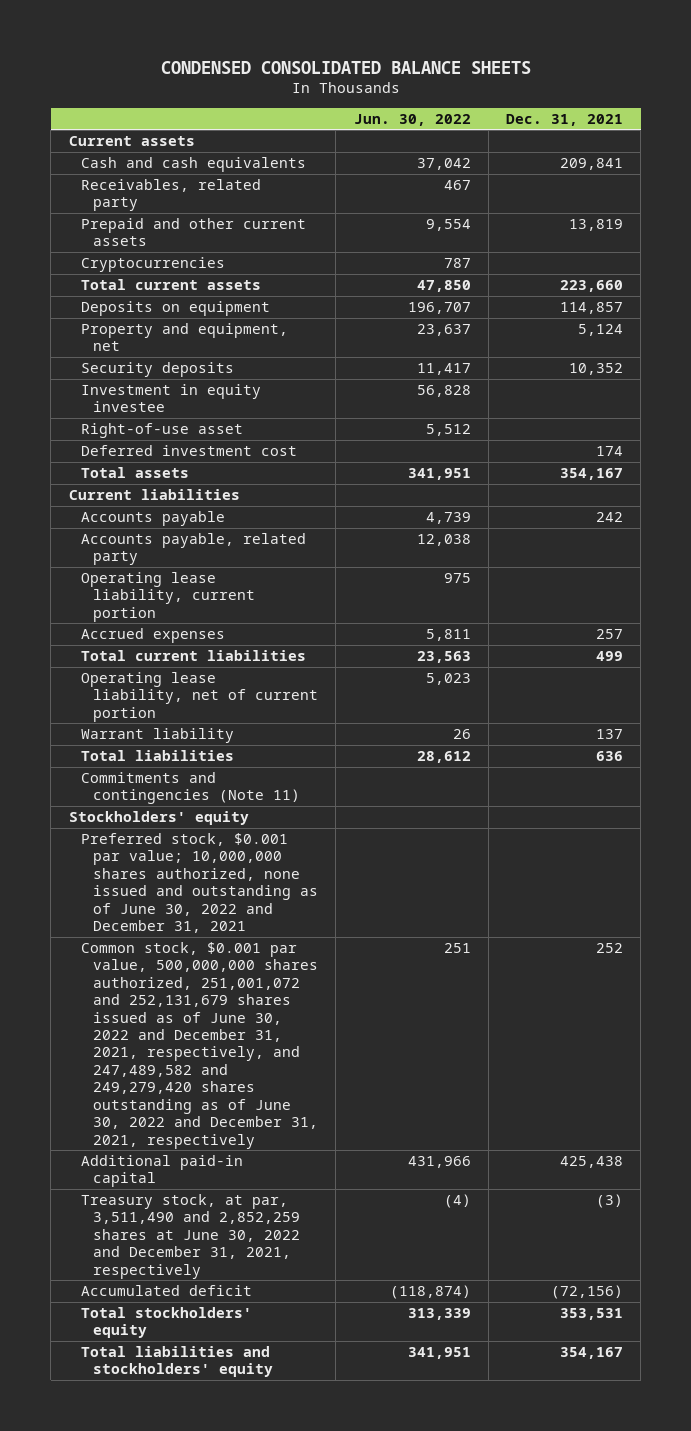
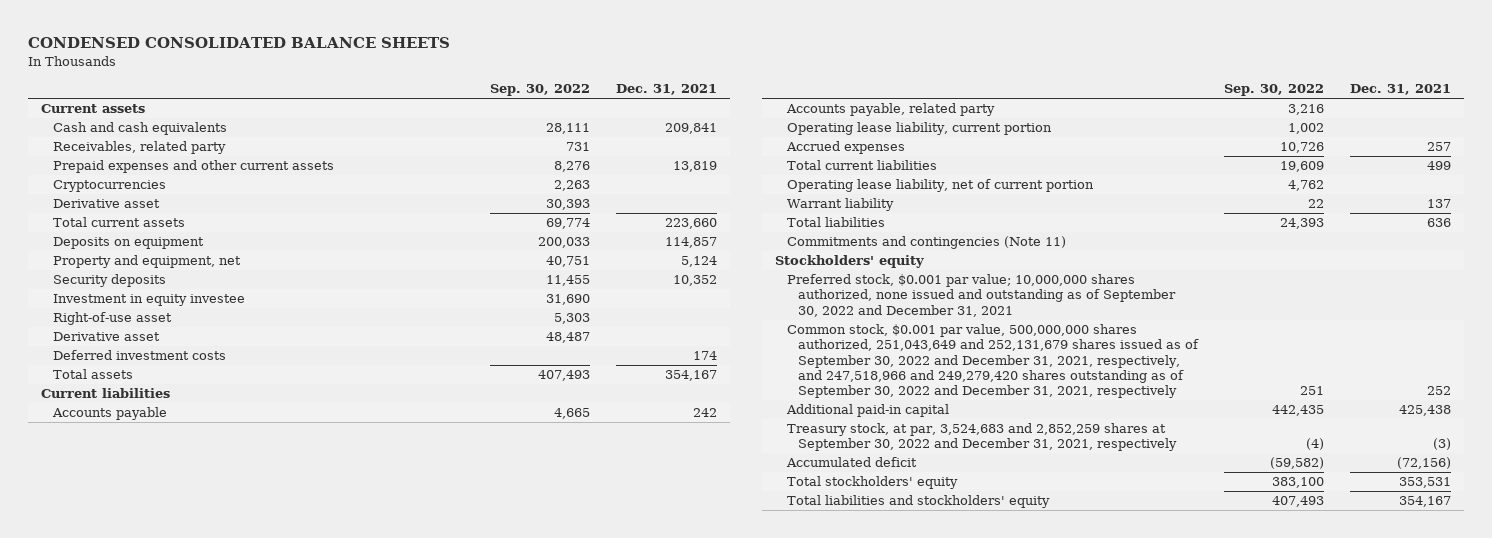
- | Jun. 30, 2022 | Dec. 31, 2021
+ | Sep. 30, 2022 | Dec. 31, 2021
- Prepaid and other current assets | 9,554 | 13,819
+ Prepaid expenses and other current assets | 8,276 | 13,819
+ Derivative asset | 30,393 |
- Deferred investment cost | | 174
+ Derivative asset | 48,487 |
+ Deferred investment costs | | 174
- Preferred stock, $0.001 par value; 10,000,000 shares authorized, none issued and outstanding as of June 30, 2022 and December 31, 2021
- Common stock, $0.001 par value, 500,000,000 shares authorized, 251,001,072 and 252,131,679 shares issued as of June 30, 2022 and December 31, 2021, respectively, and 247,489,582 and 249,279,420 shares outstanding as of June 30, 2022 and December 31, 2021, respectively | 251 | 252
+ Preferred stock, $0.001 par value; 10,000,000 shares authorized, none issued and outstanding as of September 30, 2022 and December 31, 2021
+ Common stock, $0.001 par value, 500,000,000 shares authorized, 251,043,649 and 252,131,679 shares issued as of September 30, 2022 and December 31, 2021, respectively, and 247,518,966 and 249,279,420 shares outstanding as of September 30, 2022 and December 31, 2021, respectively | 251 | 252
- Treasury stock, at par, 3,511,490 and 2,852,259 shares at June 30, 2022 and December 31, 2021, respectively | (4) | (3)
+ Treasury stock, at par, 3,524,683 and 2,852,259 shares at September 30, 2022 and December 31, 2021, respectively | (4) | (3)

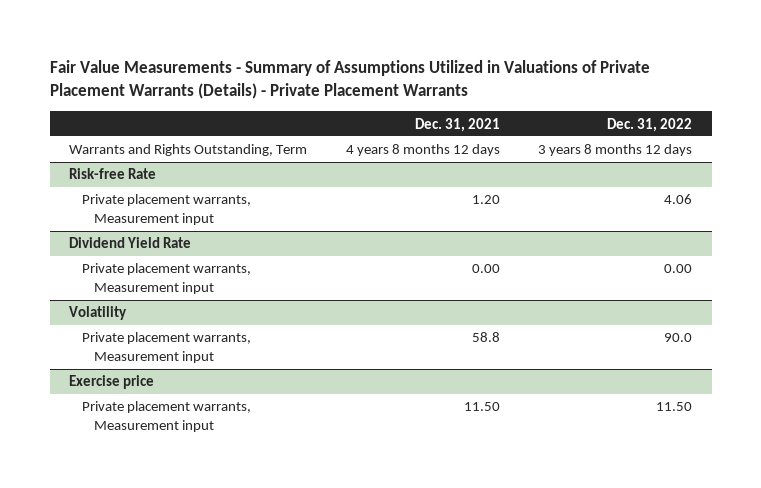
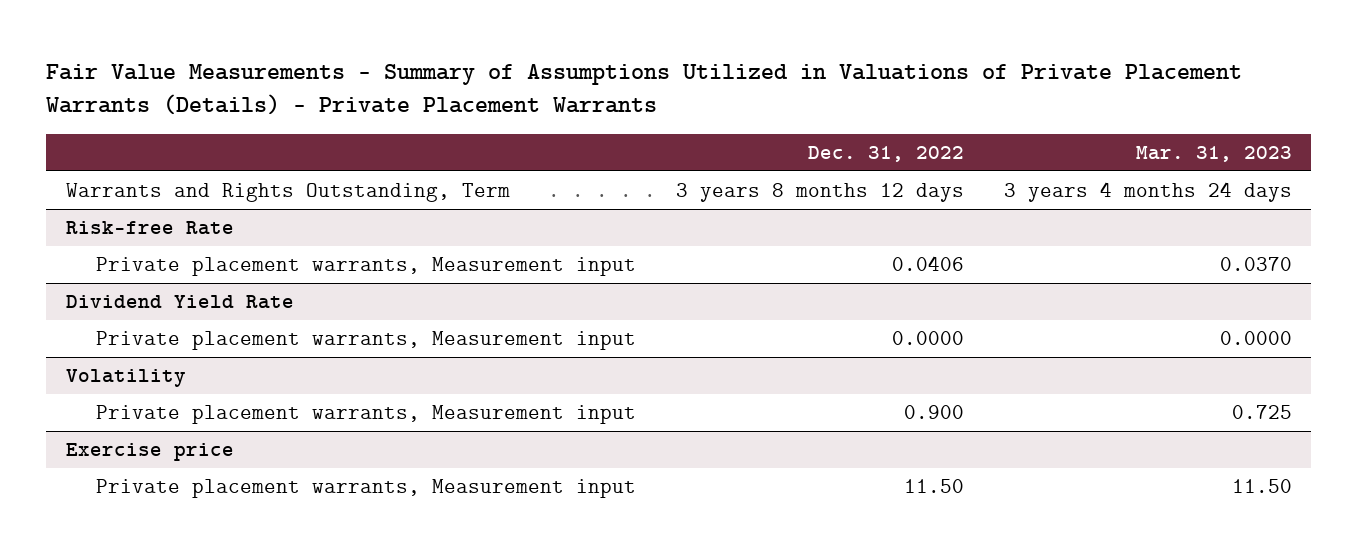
- | Dec. 31, 2021 | Dec. 31, 2022
+ | Dec. 31, 2022 | Mar. 31, 2023
@ Risk-free Rate
- Private placement warrants, Measurement input | 1.20 | 4.06
+ Private placement warrants, Measurement input | 0.0406 | 0.0370
@ Dividend Yield Rate
- Private placement warrants, Measurement input | 0.00 | 0.00
+ Private placement warrants, Measurement input | 0.0000 | 0.0000
@ Volatility
- Private placement warrants, Measurement input | 58.8 | 90.0
+ Private placement warrants, Measurement input | 0.900 | 0.725

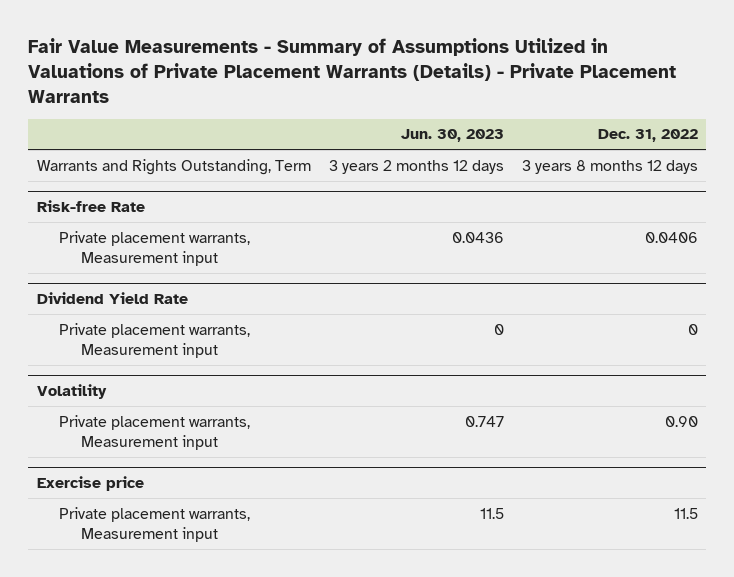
- | Dec. 31, 2022 | Mar. 31, 2023
+ | Jun. 30, 2023 | Dec. 31, 2022
@ Dividend Yield Rate
- Private placement warrants, Measurement input | 0.0000 | 0.0000
+ Private placement warrants, Measurement input | 0 | 0
@ Volatility
- Private placement warrants, Measurement input | 0.900 | 0.725
+ Private placement warrants, Measurement input | 0.747 | 0.90
@ Exercise price
- Private placement warrants, Measurement input | 11.50 | 11.50
+ Private placement warrants, Measurement input | 11.5 | 11.5

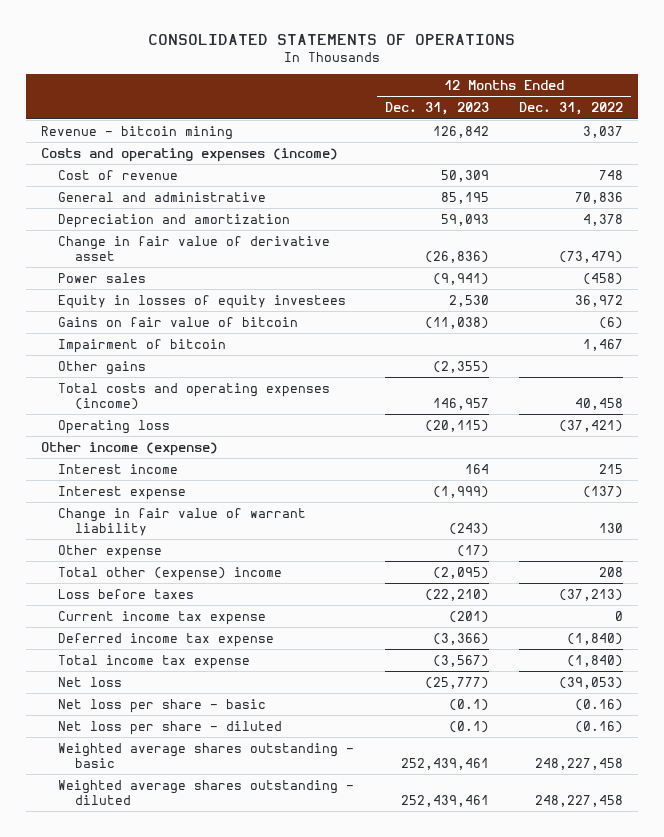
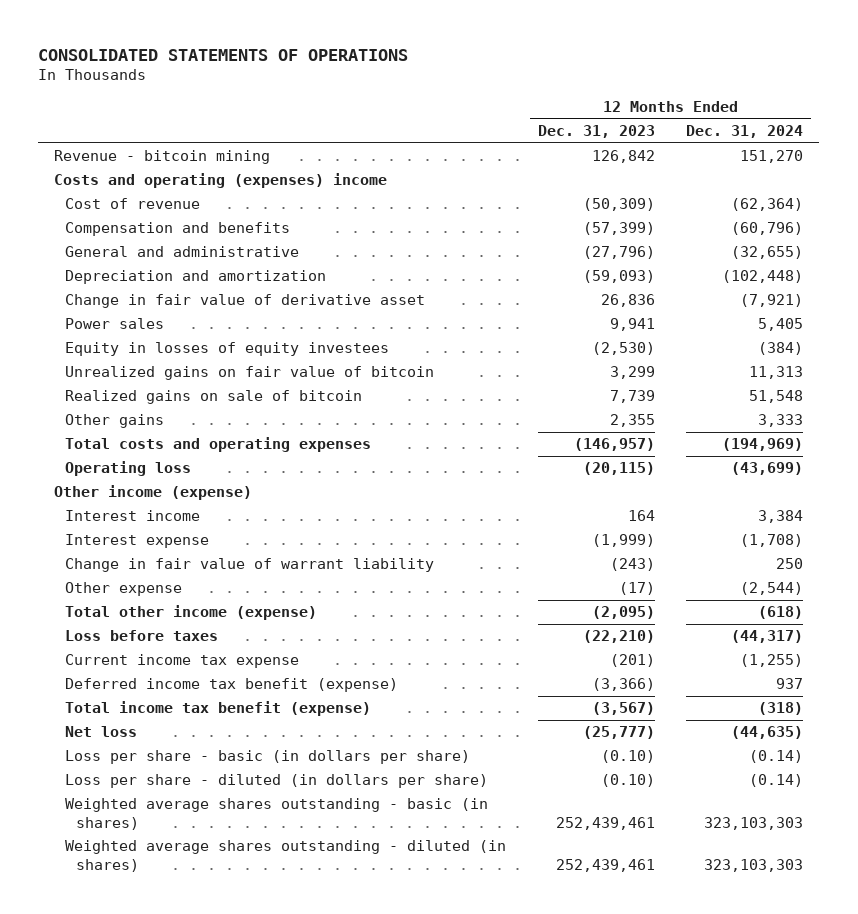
- | 12 Months Ended Dec. 31, 2023 | 12 Months Ended Dec. 31, 2022
+ | 12 Months Ended Dec. 31, 2023 | 12 Months Ended Dec. 31, 2024
- Costs and operating expenses (income)
- Cost of revenue | 50,309 | 748
- General and administrative | 85,195 | 70,836
- Depreciation and amortization | 59,093 | 4,378
- Change in fair value of derivative asset | (26,836) | (73,479)
- Power sales | (9,941) | (458)
- Equity in losses of equity investees | 2,530 | 36,972
- Gains on fair value of bitcoin | (11,038) | (6)
- Impairment of bitcoin | | 1,467
- Other gains | (2,355) |
- Total costs and operating expenses (income) | 146,957 | 40,458
+ Costs and operating (expenses) income
+ Cost of revenue | (50,309) | (62,364)
+ Compensation and benefits | (57,399) | (60,796)
+ General and administrative | (27,796) | (32,655)
+ Depreciation and amortization | (59,093) | (102,448)
+ Change in fair value of derivative asset | 26,836 | (7,921)
+ Power sales | 9,941 | 5,405
+ Equity in losses of equity investees | (2,530) | (384)
+ Unrealized gains on fair value of bitcoin | 3,299 | 11,313
+ Realized gains on sale of bitcoin | 7,739 | 51,548
+ Other gains | 2,355 | 3,333
+ Total costs and operating expenses | (146,957) | (194,969)
- Total other (expense) income | (2,095) | 208
+ Total other income (expense) | (2,095) | (618)
- Deferred income tax expense | (3,366) | (1,840)
- Total income tax expense | (3,567) | (1,840)
+ Deferred income tax benefit (expense) | (3,366) | 937
+ Total income tax benefit (expense) | (3,567) | (318)
- Net loss per share - basic | (0.1) | (0.16)
- Net loss per share - diluted | (0.1) | (0.16)
- Weighted average shares outstanding - basic | 252,439,461 | 248,227,458
- Weighted average shares outstanding - diluted | 252,439,461 | 248,227,458
+ Loss per share - basic (in dollars per share) | (0.10) | (0.14)
+ Loss per share - diluted (in dollars per share) | (0.10) | (0.14)
+ Weighted average shares outstanding - basic (in shares) | 252,439,461 | 323,103,303
+ Weighted average shares outstanding - diluted (in shares) | 252,439,461 | 323,103,303

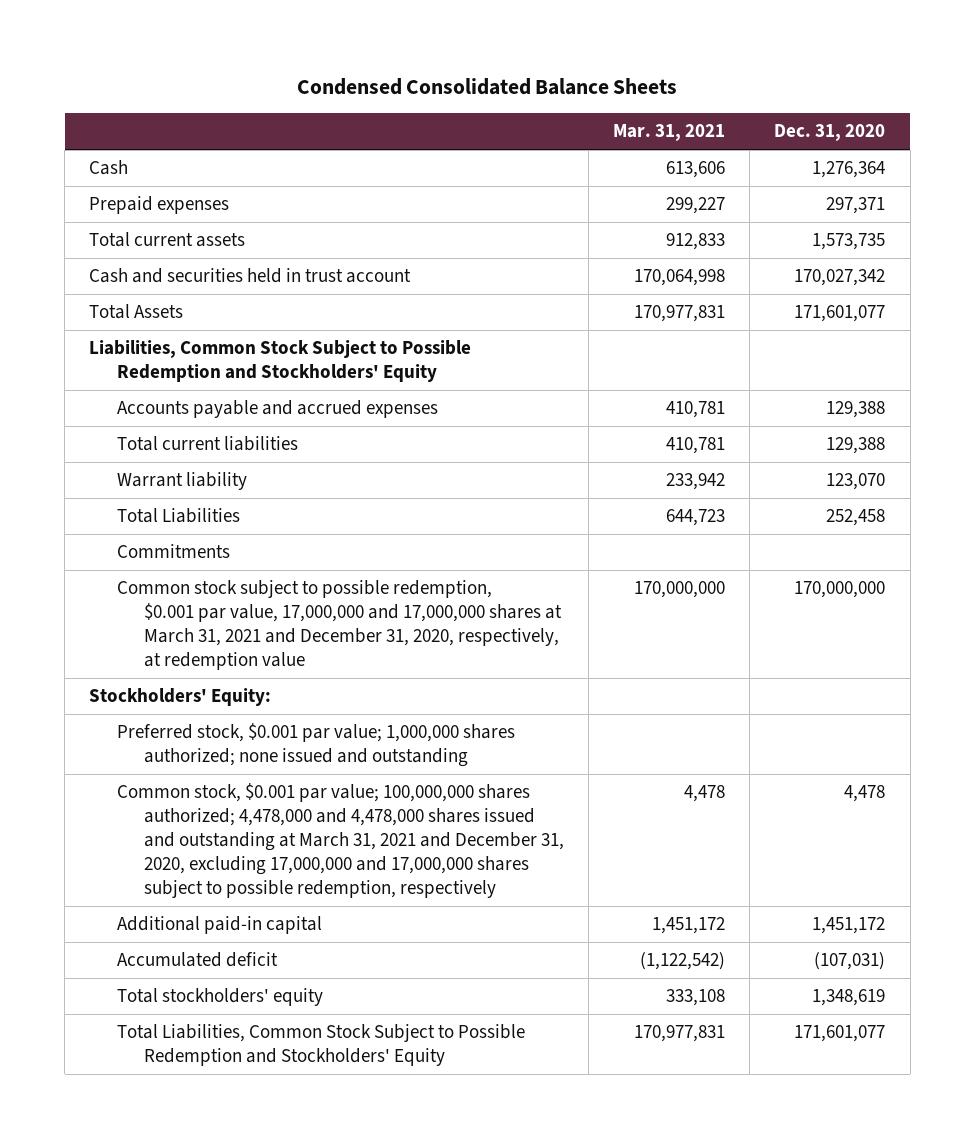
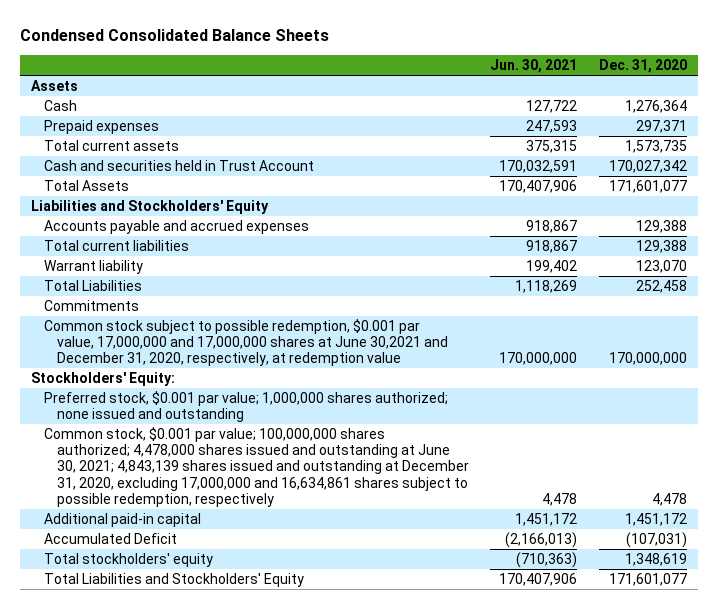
- | Mar. 31, 2021 | Dec. 31, 2020
+ | Jun. 30, 2021 | Dec. 31, 2020
+ Assets
- Cash and securities held in trust account | 170,064,998 | 170,027,342
+ Cash and securities held in Trust Account | 170,032,591 | 170,027,342
- Liabilities, Common Stock Subject to Possible Redemption and Stockholders' Equity
+ Liabilities and Stockholders' Equity
- Common stock subject to possible redemption, $0.001 par value, 17,000,000 and 17,000,000 shares at March 31, 2021 and December 31, 2020, respectively, at redemption value | 170,000,000 | 170,000,000
+ Common stock subject to possible redemption, $0.001 par value, 17,000,000 and 17,000,000 shares at June 30,2021 and December 31, 2020, respectively, at redemption value | 170,000,000 | 170,000,000
- Common stock, $0.001 par value; 100,000,000 shares authorized; 4,478,000 and 4,478,000 shares issued and outstanding at March 31, 2021 and December 31, 2020, excluding 17,000,000 and 17,000,000 shares subject to possible redemption, respectively | 4,478 | 4,478
+ Common stock, $0.001 par value; 100,000,000 shares authorized; 4,478,000 shares issued and outstanding at June 30, 2021; 4,843,139 shares issued and outstanding at December 31, 2020, excluding 17,000,000 and 16,634,861 shares subject to possible redemption, respectively | 4,478 | 4,478
- Accumulated deficit | (1,122,542) | (107,031)
+ Accumulated Deficit | (2,166,013) | (107,031)
- Total Liabilities, Common Stock Subject to Possible Redemption and Stockholders' Equity | 170,977,831 | 171,601,077
+ Total Liabilities and Stockholders' Equity | 170,407,906 | 171,601,077

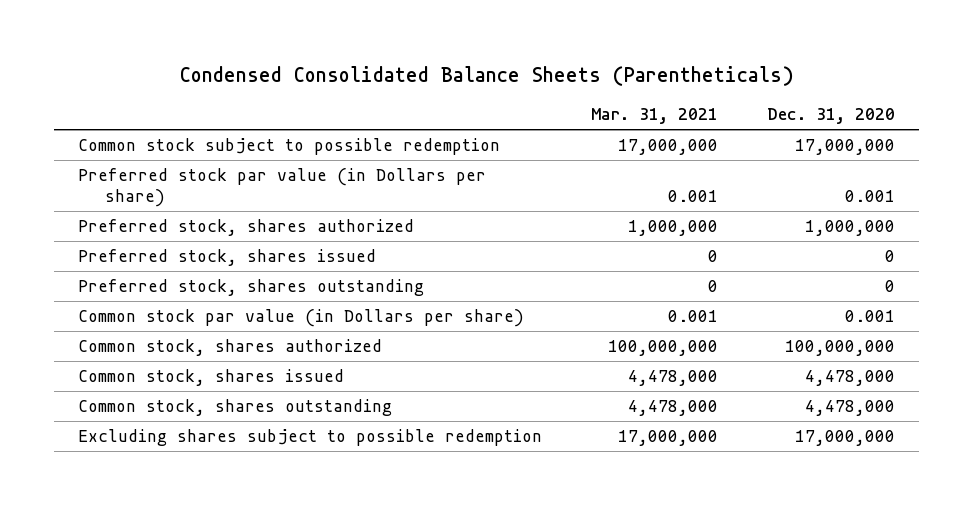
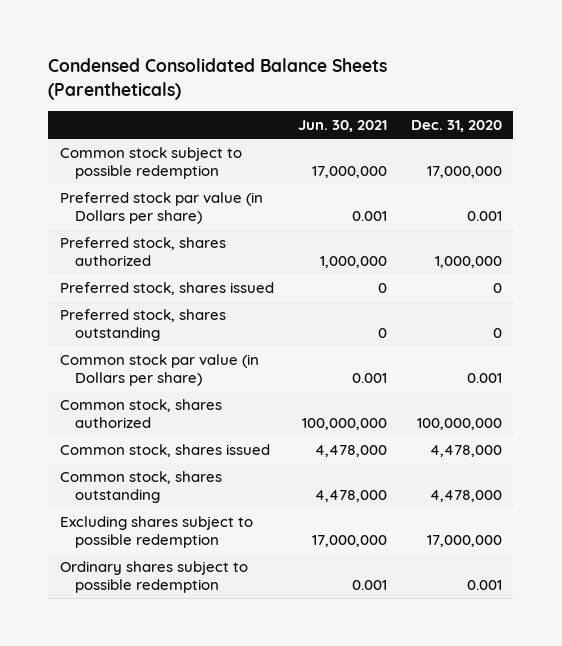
- | Mar. 31, 2021 | Dec. 31, 2020
+ | Jun. 30, 2021 | Dec. 31, 2020
+ Ordinary shares subject to possible redemption | 0.001 | 0.001

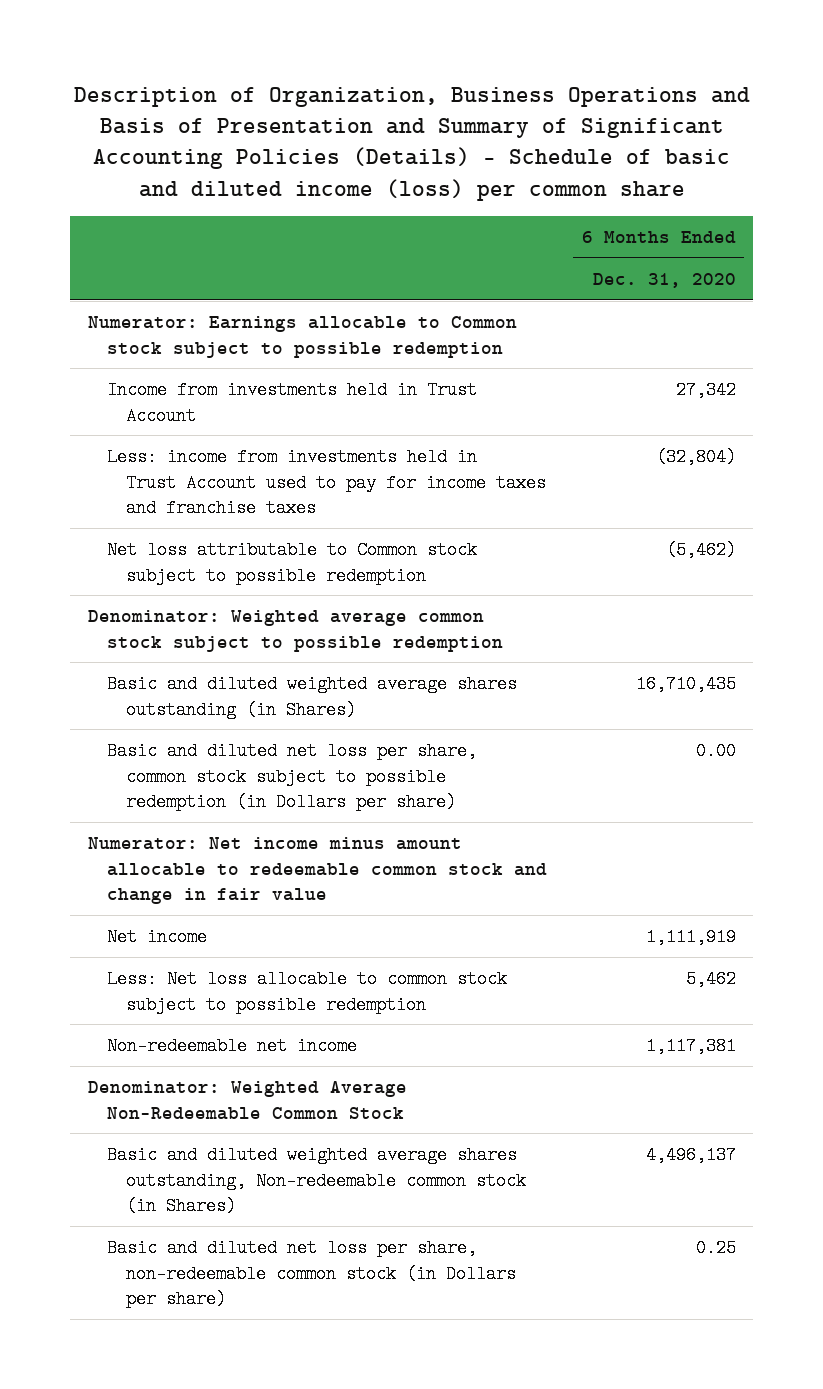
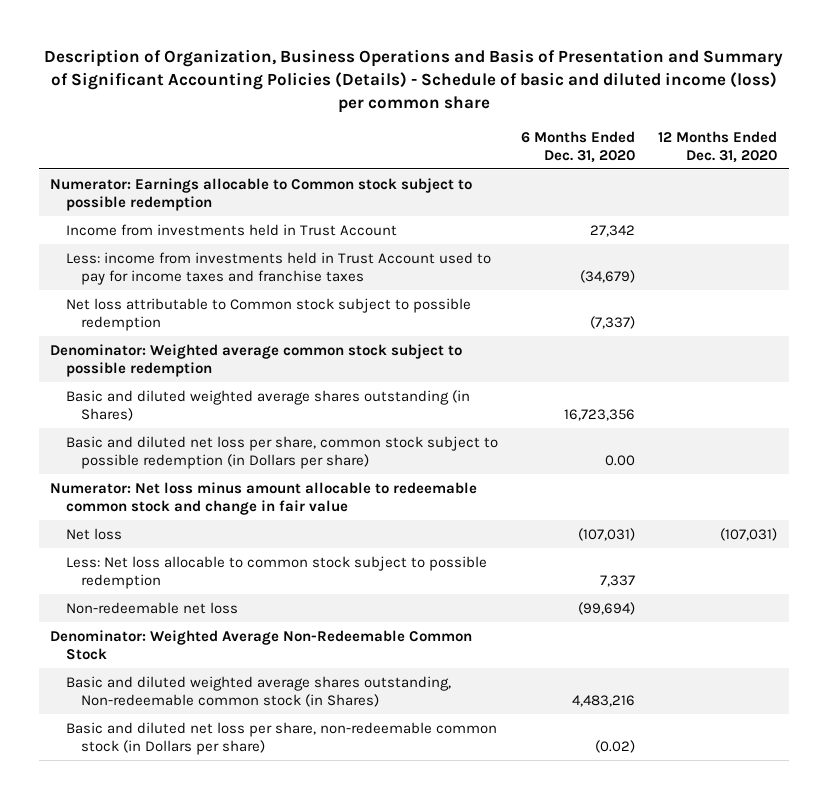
- | 6 Months Ended Dec. 31, 2020
+ | 6 Months Ended Dec. 31, 2020 | 12 Months Ended Dec. 31, 2020
- Less: income from investments held in Trust Account used to pay for income taxes and franchise taxes | (32,804)
- Net loss attributable to Common stock subject to possible redemption | (5,462)
+ Less: income from investments held in Trust Account used to pay for income taxes and franchise taxes | (34,679) |
+ Net loss attributable to Common stock subject to possible redemption | (7,337) |
- Basic and diluted weighted average shares outstanding (in Shares) | 16,710,435
+ Basic and diluted weighted average shares outstanding (in Shares) | 16,723,356 |
- Numerator: Net income minus amount allocable to redeemable common stock and change in fair value
- Net income | 1,111,919
- Less: Net loss allocable to common stock subject to possible redemption | 5,462
- Non-redeemable net income | 1,117,381
+ Numerator: Net loss minus amount allocable to redeemable common stock and change in fair value
+ Net loss | (107,031) | (107,031)
+ Less: Net loss allocable to common stock subject to possible redemption | 7,337 |
+ Non-redeemable net loss | (99,694) |
- Basic and diluted weighted average shares outstanding, Non-redeemable common stock (in Shares) | 4,496,137
- Basic and diluted net loss per share, non-redeemable common stock (in Dollars per share) | 0.25
+ Basic and diluted weighted average shares outstanding, Non-redeemable common stock (in Shares) | 4,483,216 |
+ Basic and diluted net loss per share, non-redeemable common stock (in Dollars per share) | (0.02) |

